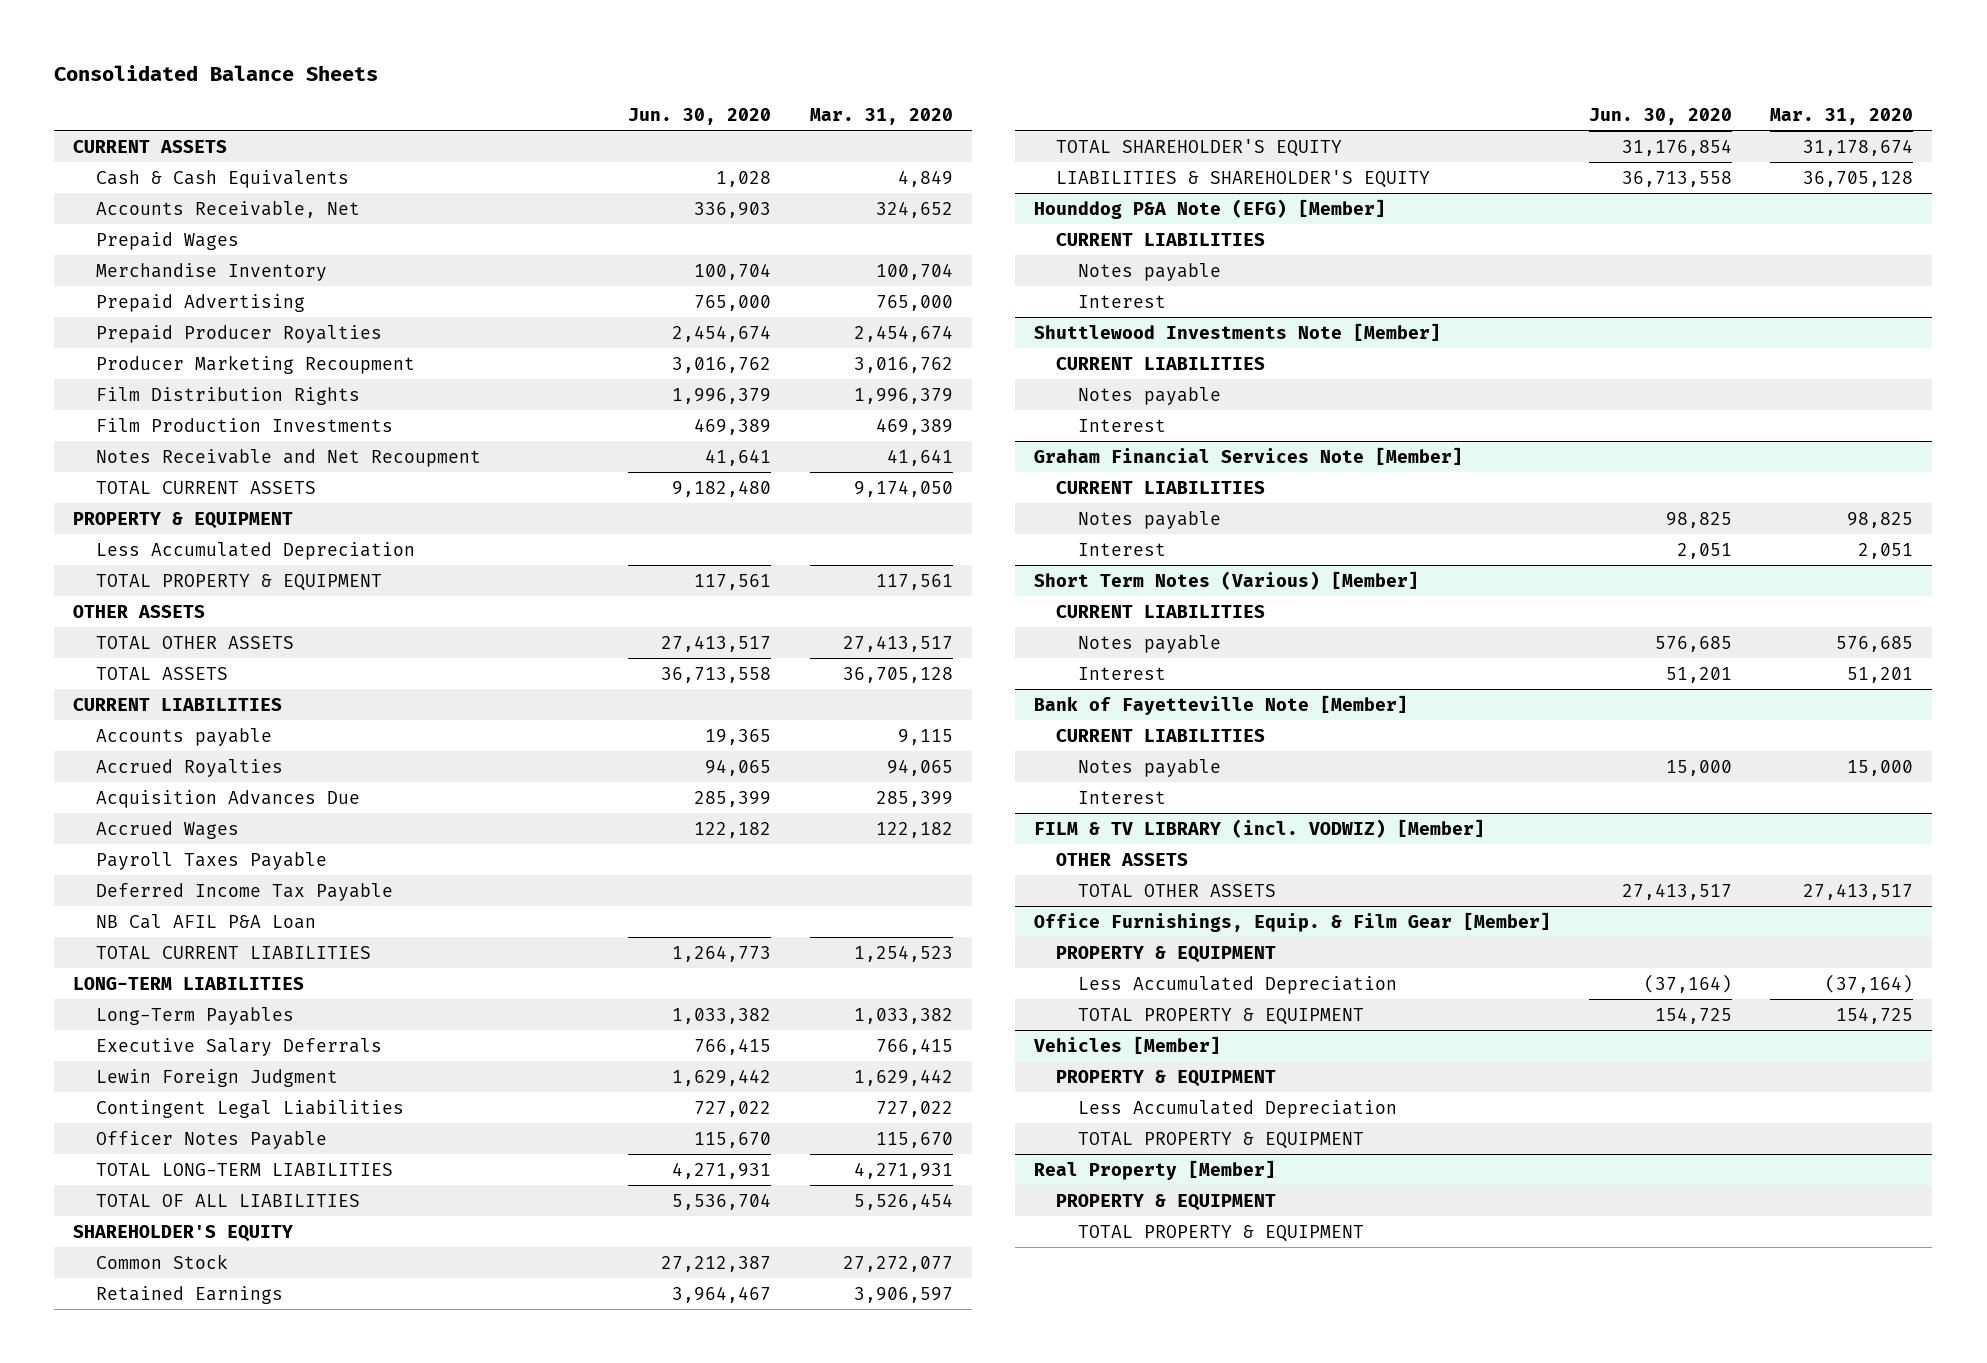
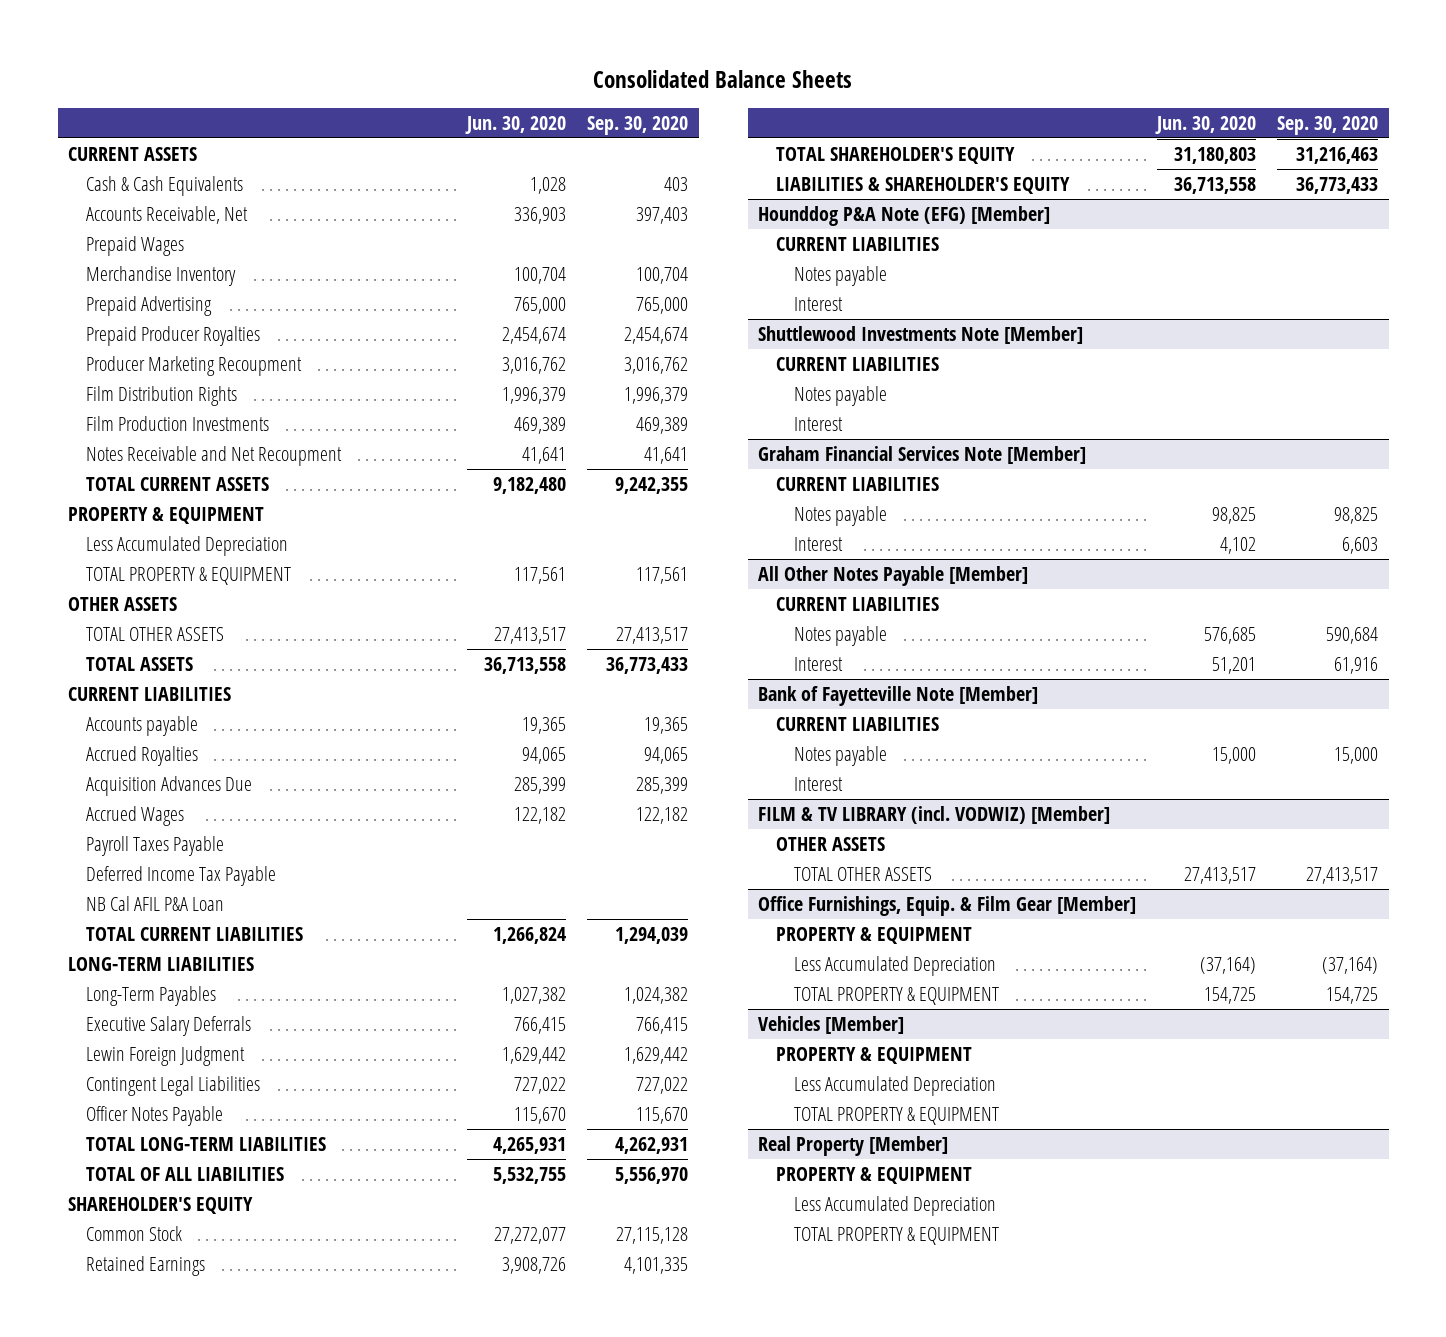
- | Jun. 30, 2020 | Mar. 31, 2020
+ | Jun. 30, 2020 | Sep. 30, 2020
- TOTAL CURRENT LIABILITIES | 1,264,773 | 1,254,523
+ TOTAL CURRENT LIABILITIES | 1,266,824 | 1,294,039
- Long-Term Payables | 1,033,382 | 1,033,382
+ Long-Term Payables | 1,027,382 | 1,024,382
- TOTAL LONG-TERM LIABILITIES | 4,271,931 | 4,271,931
- TOTAL OF ALL LIABILITIES | 5,536,704 | 5,526,454
+ TOTAL LONG-TERM LIABILITIES | 4,265,931 | 4,262,931
+ TOTAL OF ALL LIABILITIES | 5,532,755 | 5,556,970
- Common Stock | 27,212,387 | 27,272,077
- Retained Earnings | 3,964,467 | 3,906,597
- TOTAL SHAREHOLDER'S EQUITY | 31,176,854 | 31,178,674
+ Common Stock | 27,272,077 | 27,115,128
+ Retained Earnings | 3,908,726 | 4,101,335
+ TOTAL SHAREHOLDER'S EQUITY | 31,180,803 | 31,216,463
@ Graham Financial Services Note [Member]
- Interest | 2,051 | 2,051
- Short Term Notes (Various) [Member]
@ Graham Financial Services Note [Member]
+ Interest | 4,102 | 6,603
+ All Other Notes Payable [Member]
@ Real Property [Member]
+ Less Accumulated Depreciation

